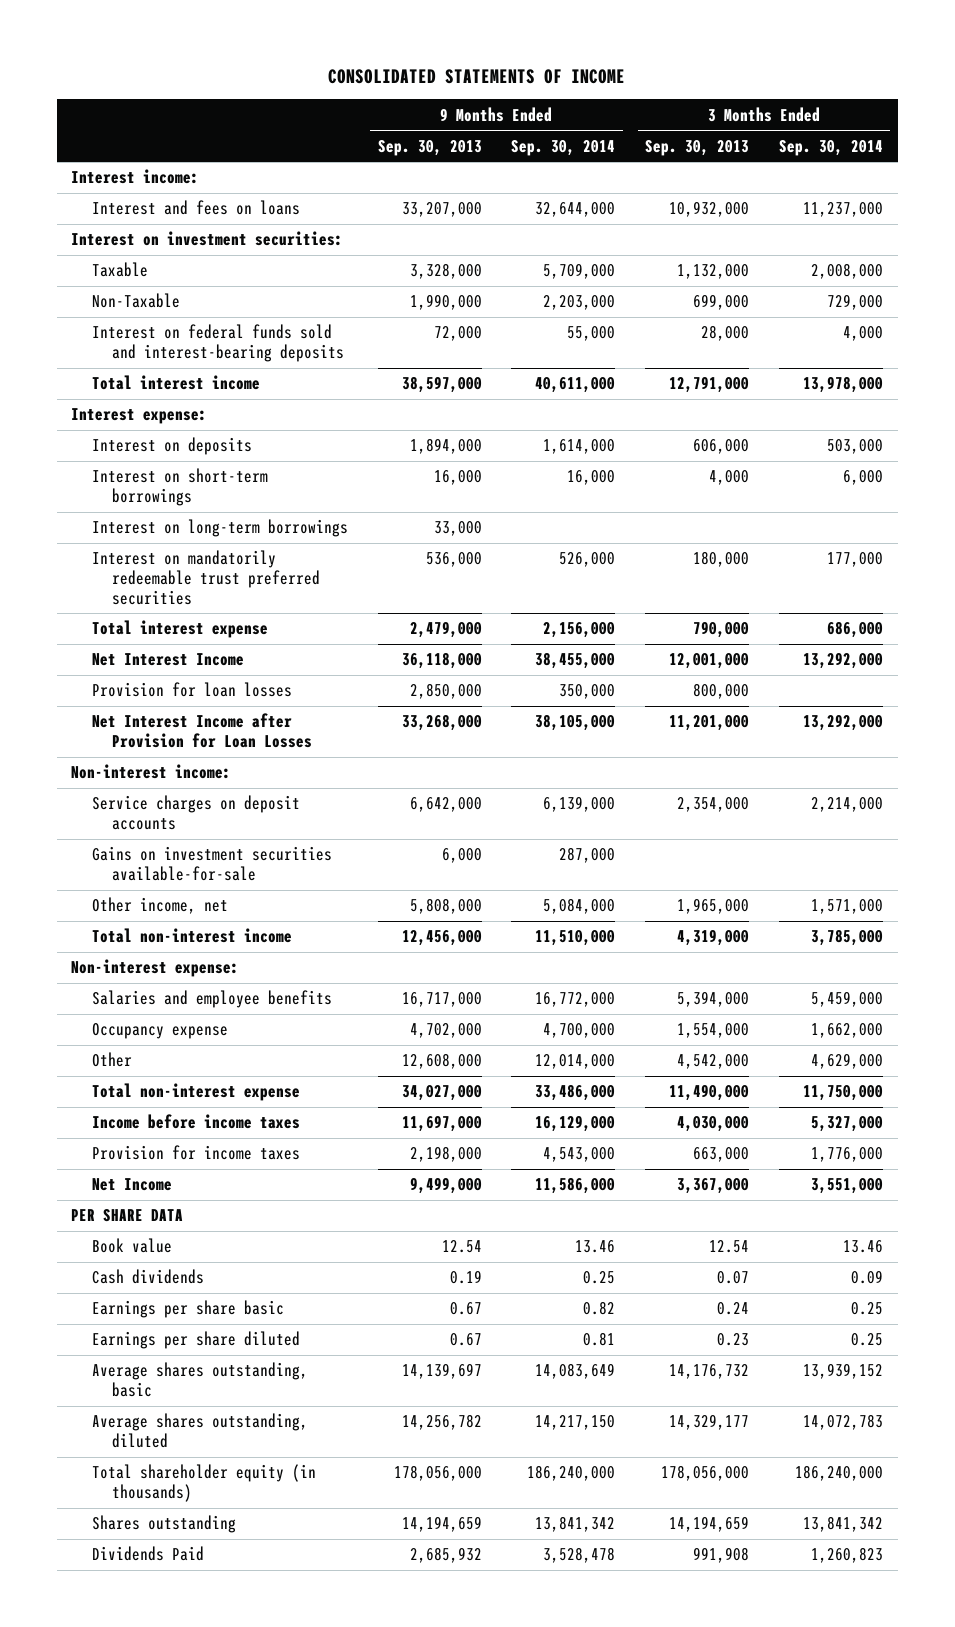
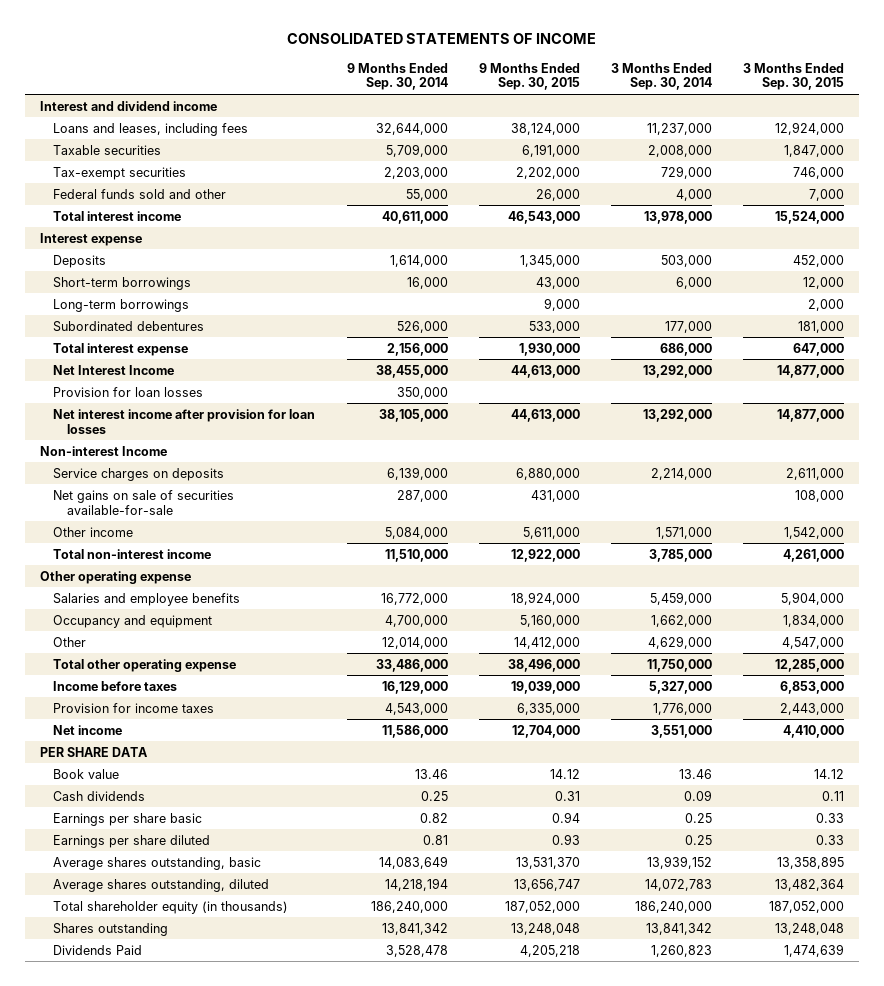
- | 9 Months Ended Sep. 30, 2013 | 9 Months Ended Sep. 30, 2014 | 3 Months Ended Sep. 30, 2013 | 3 Months Ended Sep. 30, 2014
+ | 9 Months Ended Sep. 30, 2014 | 9 Months Ended Sep. 30, 2015 | 3 Months Ended Sep. 30, 2014 | 3 Months Ended Sep. 30, 2015
- Interest income:
- Interest and fees on loans | 33,207,000 | 32,644,000 | 10,932,000 | 11,237,000
- Interest on investment securities:
- Taxable | 3,328,000 | 5,709,000 | 1,132,000 | 2,008,000
- Non-Taxable | 1,990,000 | 2,203,000 | 699,000 | 729,000
- Interest on federal funds sold and interest-bearing deposits | 72,000 | 55,000 | 28,000 | 4,000
+ Interest and dividend income
+ Loans and leases, including fees | 32,644,000 | 38,124,000 | 11,237,000 | 12,924,000
+ Taxable securities | 5,709,000 | 6,191,000 | 2,008,000 | 1,847,000
+ Tax-exempt securities | 2,203,000 | 2,202,000 | 729,000 | 746,000
+ Federal funds sold and other | 55,000 | 26,000 | 4,000 | 7,000
- Interest expense:
- Interest on deposits | 1,894,000 | 1,614,000 | 606,000 | 503,000
- Interest on short-term borrowings | 16,000 | 16,000 | 4,000 | 6,000
- Interest on long-term borrowings | 33,000 | | |
- Interest on mandatorily redeemable trust preferred securities | 536,000 | 526,000 | 180,000 | 177,000
+ Interest expense
+ Deposits | 1,614,000 | 1,345,000 | 503,000 | 452,000
+ Short-term borrowings | 16,000 | 43,000 | 6,000 | 12,000
+ Long-term borrowings | | 9,000 | | 2,000
+ Subordinated debentures | 526,000 | 533,000 | 177,000 | 181,000
- Net Interest Income after Provision for Loan Losses | 33,268,000 | 38,105,000 | 11,201,000 | 13,292,000
- Non-interest income:
- Service charges on deposit accounts | 6,642,000 | 6,139,000 | 2,354,000 | 2,214,000
- Gains on investment securities available-for-sale | 6,000 | 287,000 | |
- Other income, net | 5,808,000 | 5,084,000 | 1,965,000 | 1,571,000
+ Net interest income after provision for loan losses | 38,105,000 | 44,613,000 | 13,292,000 | 14,877,000
+ Non-interest Income
+ Service charges on deposits | 6,139,000 | 6,880,000 | 2,214,000 | 2,611,000
+ Net gains on sale of securities available-for-sale | 287,000 | 431,000 | | 108,000
+ Other income | 5,084,000 | 5,611,000 | 1,571,000 | 1,542,000
- Non-interest expense:
+ Other operating expense
- Occupancy expense | 4,702,000 | 4,700,000 | 1,554,000 | 1,662,000
+ Occupancy and equipment | 4,700,000 | 5,160,000 | 1,662,000 | 1,834,000
- Total non-interest expense | 34,027,000 | 33,486,000 | 11,490,000 | 11,750,000
- Income before income taxes | 11,697,000 | 16,129,000 | 4,030,000 | 5,327,000
+ Total other operating expense | 33,486,000 | 38,496,000 | 11,750,000 | 12,285,000
+ Income before taxes | 16,129,000 | 19,039,000 | 5,327,000 | 6,853,000
- Net Income | 9,499,000 | 11,586,000 | 3,367,000 | 3,551,000
+ Net income | 11,586,000 | 12,704,000 | 3,551,000 | 4,410,000
- Average shares outstanding, diluted | 14,256,782 | 14,217,150 | 14,329,177 | 14,072,783
+ Average shares outstanding, diluted | 14,218,194 | 13,656,747 | 14,072,783 | 13,482,364

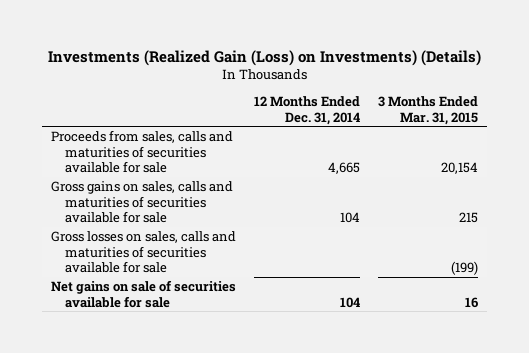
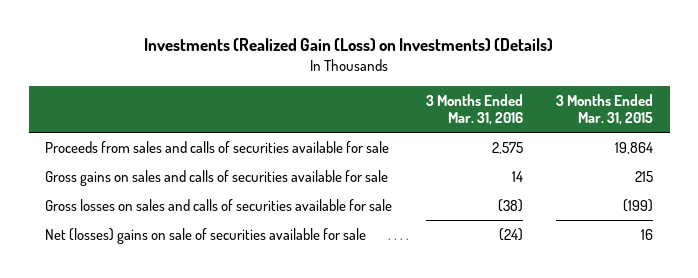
- | 12 Months Ended Dec. 31, 2014 | 3 Months Ended Mar. 31, 2015
+ | 3 Months Ended Mar. 31, 2016 | 3 Months Ended Mar. 31, 2015
- Proceeds from sales, calls and maturities of securities available for sale | 4,665 | 20,154
- Gross gains on sales, calls and maturities of securities available for sale | 104 | 215
- Gross losses on sales, calls and maturities of securities available for sale | | (199)
- Net gains on sale of securities available for sale | 104 | 16
+ Proceeds from sales and calls of securities available for sale | 2,575 | 19,864
+ Gross gains on sales and calls of securities available for sale | 14 | 215
+ Gross losses on sales and calls of securities available for sale | (38) | (199)
+ Net (losses) gains on sale of securities available for sale | (24) | 16

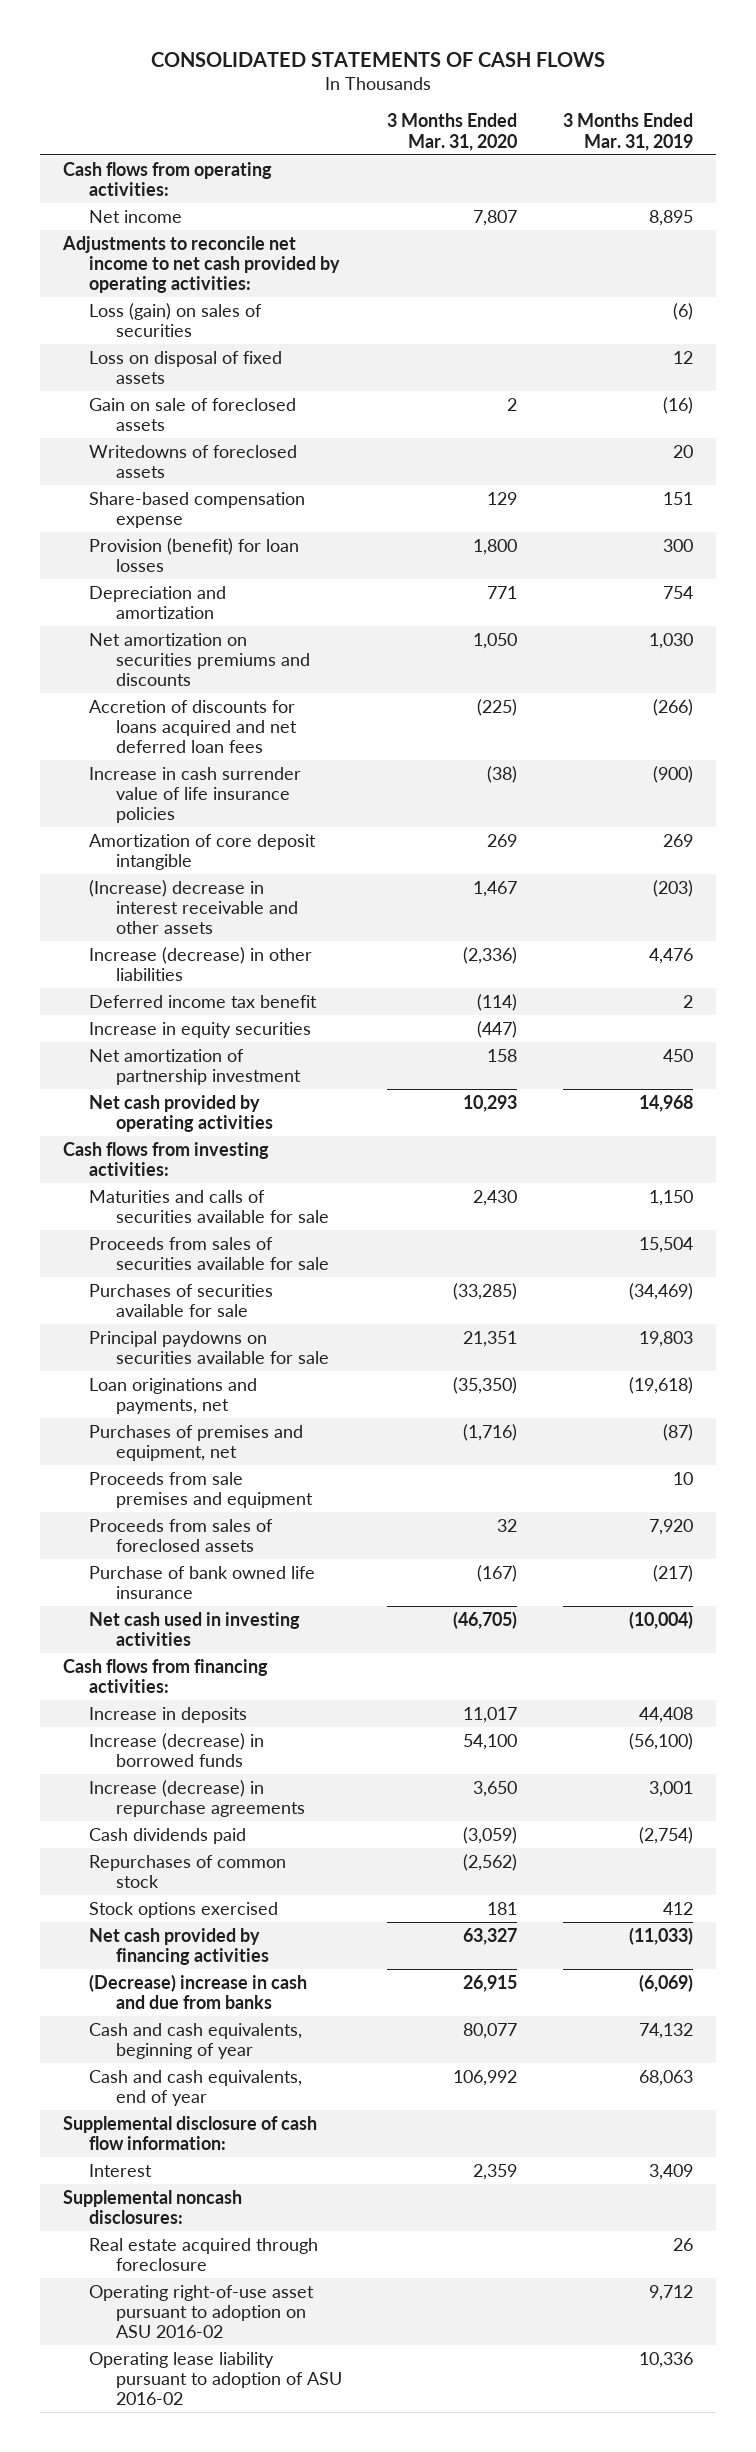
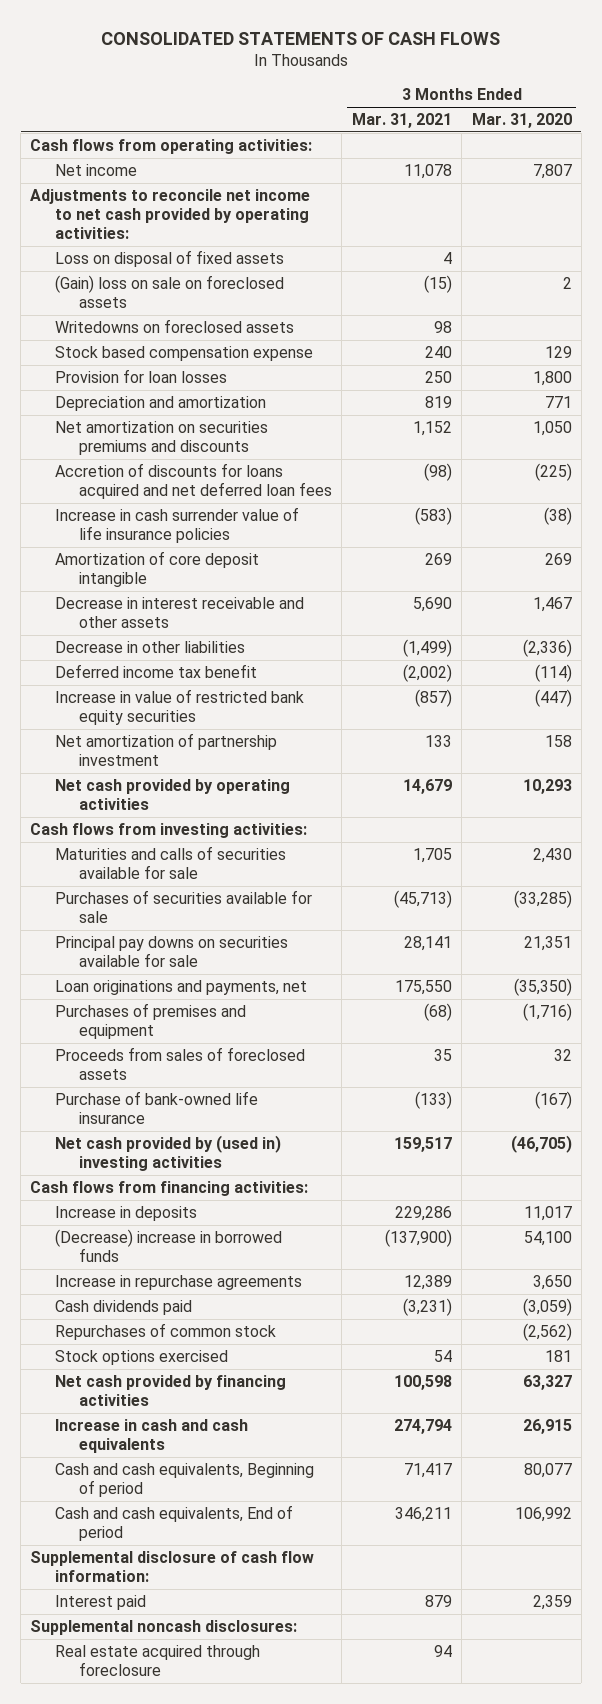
- | 3 Months Ended Mar. 31, 2020 | 3 Months Ended Mar. 31, 2019
+ | 3 Months Ended Mar. 31, 2021 | 3 Months Ended Mar. 31, 2020
- Loss (gain) on sales of securities | | (6)
- Gain on sale of foreclosed assets | 2 | (16)
- Writedowns of foreclosed assets | | 20
- Share-based compensation expense | 129 | 151
- Provision (benefit) for loan losses | 1,800 | 300
+ (Gain) loss on sale on foreclosed assets | (15) | 2
+ Writedowns on foreclosed assets | 98 |
+ Stock based compensation expense | 240 | 129
+ Provision for loan losses | 250 | 1,800
- (Increase) decrease in interest receivable and other assets | 1,467 | (203)
- Increase (decrease) in other liabilities | (2,336) | 4,476
+ Decrease in interest receivable and other assets | 5,690 | 1,467
+ Decrease in other liabilities | (1,499) | (2,336)
- Increase in equity securities | (447) |
+ Increase in value of restricted bank equity securities | (857) | (447)
- Proceeds from sales of securities available for sale | | 15,504
- Principal paydowns on securities available for sale | 21,351 | 19,803
+ Principal pay downs on securities available for sale | 28,141 | 21,351
- Purchases of premises and equipment, net | (1,716) | (87)
- Proceeds from sale premises and equipment | | 10
+ Purchases of premises and equipment | (68) | (1,716)
- Purchase of bank owned life insurance | (167) | (217)
- Net cash used in investing activities | (46,705) | (10,004)
+ Purchase of bank-owned life insurance | (133) | (167)
+ Net cash provided by (used in) investing activities | 159,517 | (46,705)
- Increase (decrease) in borrowed funds | 54,100 | (56,100)
- Increase (decrease) in repurchase agreements | 3,650 | 3,001
+ (Decrease) increase in borrowed funds | (137,900) | 54,100
+ Increase in repurchase agreements | 12,389 | 3,650
- (Decrease) increase in cash and due from banks | 26,915 | (6,069)
- Cash and cash equivalents, beginning of year | 80,077 | 74,132
- Cash and cash equivalents, end of year | 106,992 | 68,063
+ Increase in cash and cash equivalents | 274,794 | 26,915
+ Cash and cash equivalents, Beginning of period | 71,417 | 80,077
+ Cash and cash equivalents, End of period | 346,211 | 106,992
- Interest | 2,359 | 3,409
+ Interest paid | 879 | 2,359
- Operating right-of-use asset pursuant to adoption on ASU 2016-02 | | 9,712
- Operating lease liability pursuant to adoption of ASU 2016-02 | | 10,336

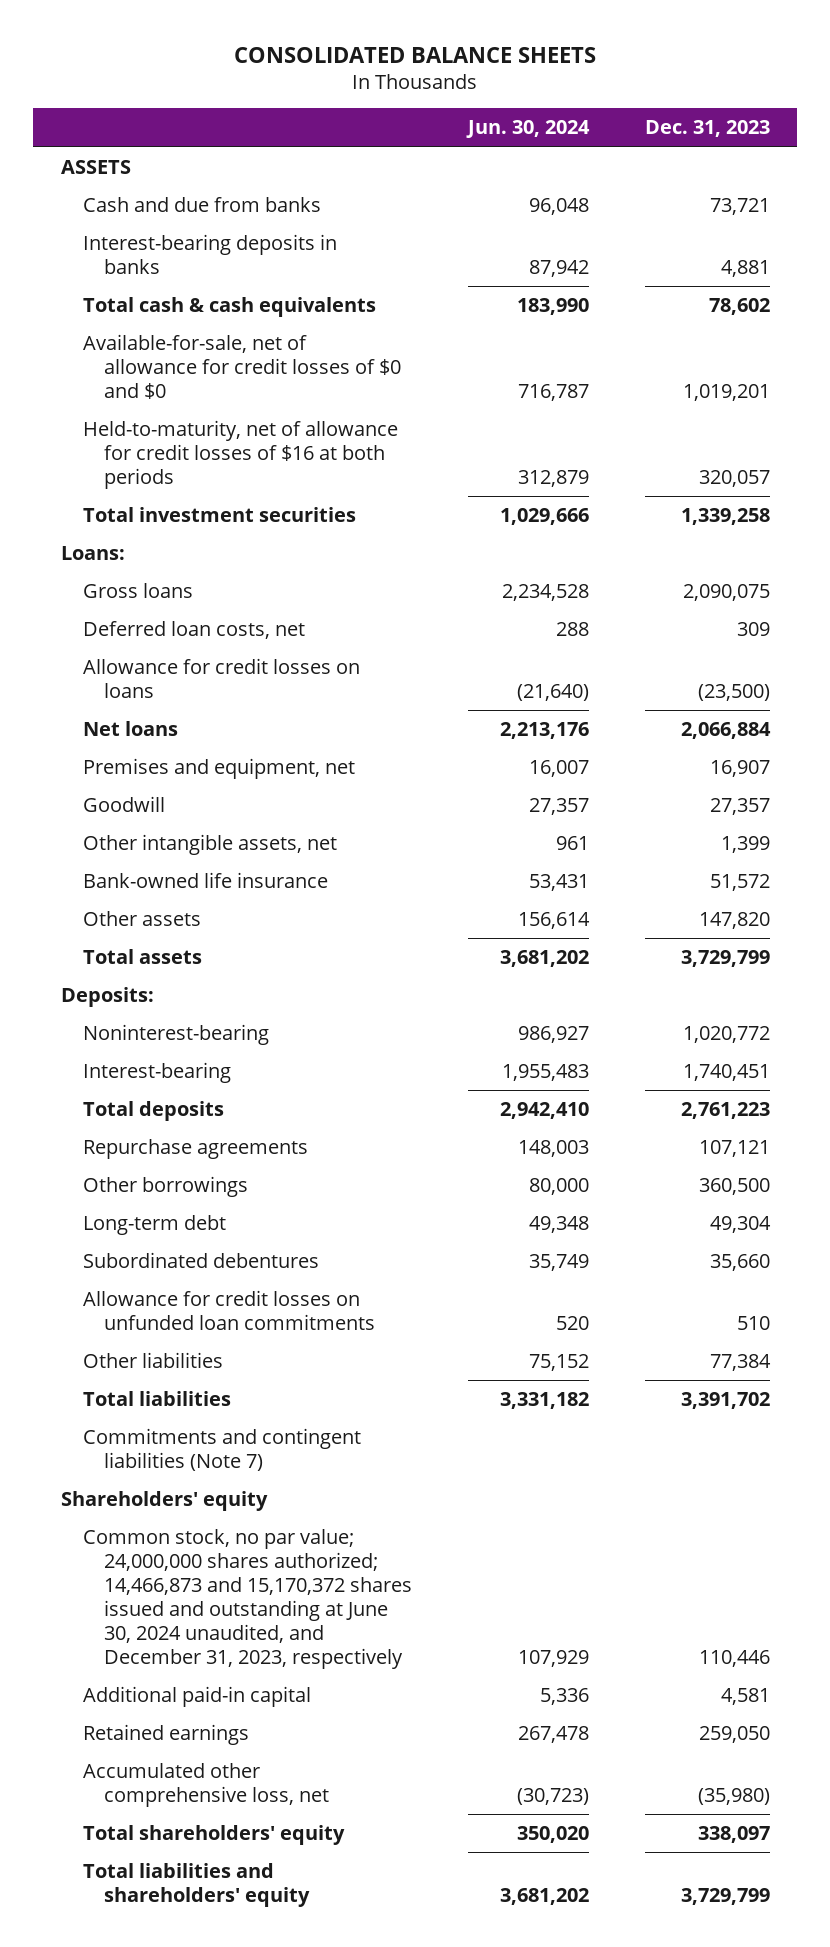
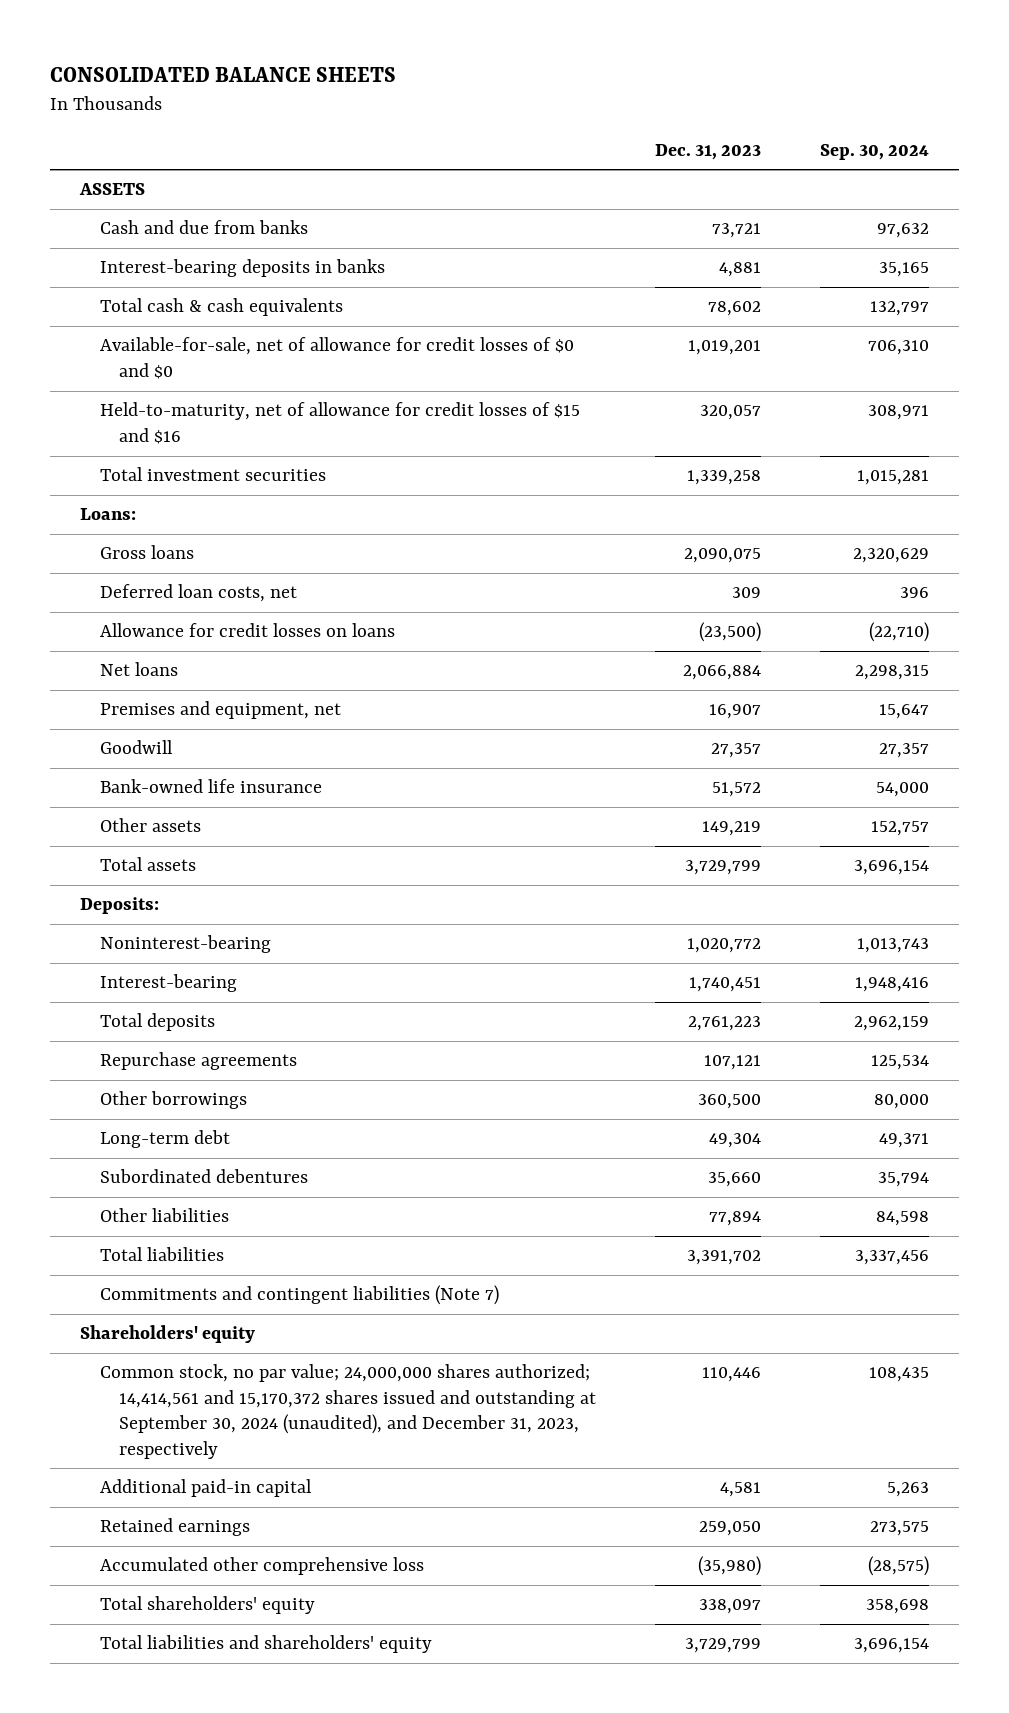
- | Jun. 30, 2024 | Dec. 31, 2023
+ | Dec. 31, 2023 | Sep. 30, 2024
- Held-to-maturity, net of allowance for credit losses of $16 at both periods | 312,879 | 320,057
+ Held-to-maturity, net of allowance for credit losses of $15 and $16 | 320,057 | 308,971
- Other intangible assets, net | 961 | 1,399
- Other assets | 156,614 | 147,820
+ Other assets | 149,219 | 152,757
- Allowance for credit losses on unfunded loan commitments | 520 | 510
- Other liabilities | 75,152 | 77,384
+ Other liabilities | 77,894 | 84,598
- Common stock, no par value; 24,000,000 shares authorized; 14,466,873 and 15,170,372 shares issued and outstanding at June 30, 2024 unaudited, and December 31, 2023, respectively | 107,929 | 110,446
+ Common stock, no par value; 24,000,000 shares authorized; 14,414,561 and 15,170,372 shares issued and outstanding at September 30, 2024 (unaudited), and December 31, 2023, respectively | 110,446 | 108,435
- Accumulated other comprehensive loss, net | (30,723) | (35,980)
+ Accumulated other comprehensive loss | (35,980) | (28,575)

